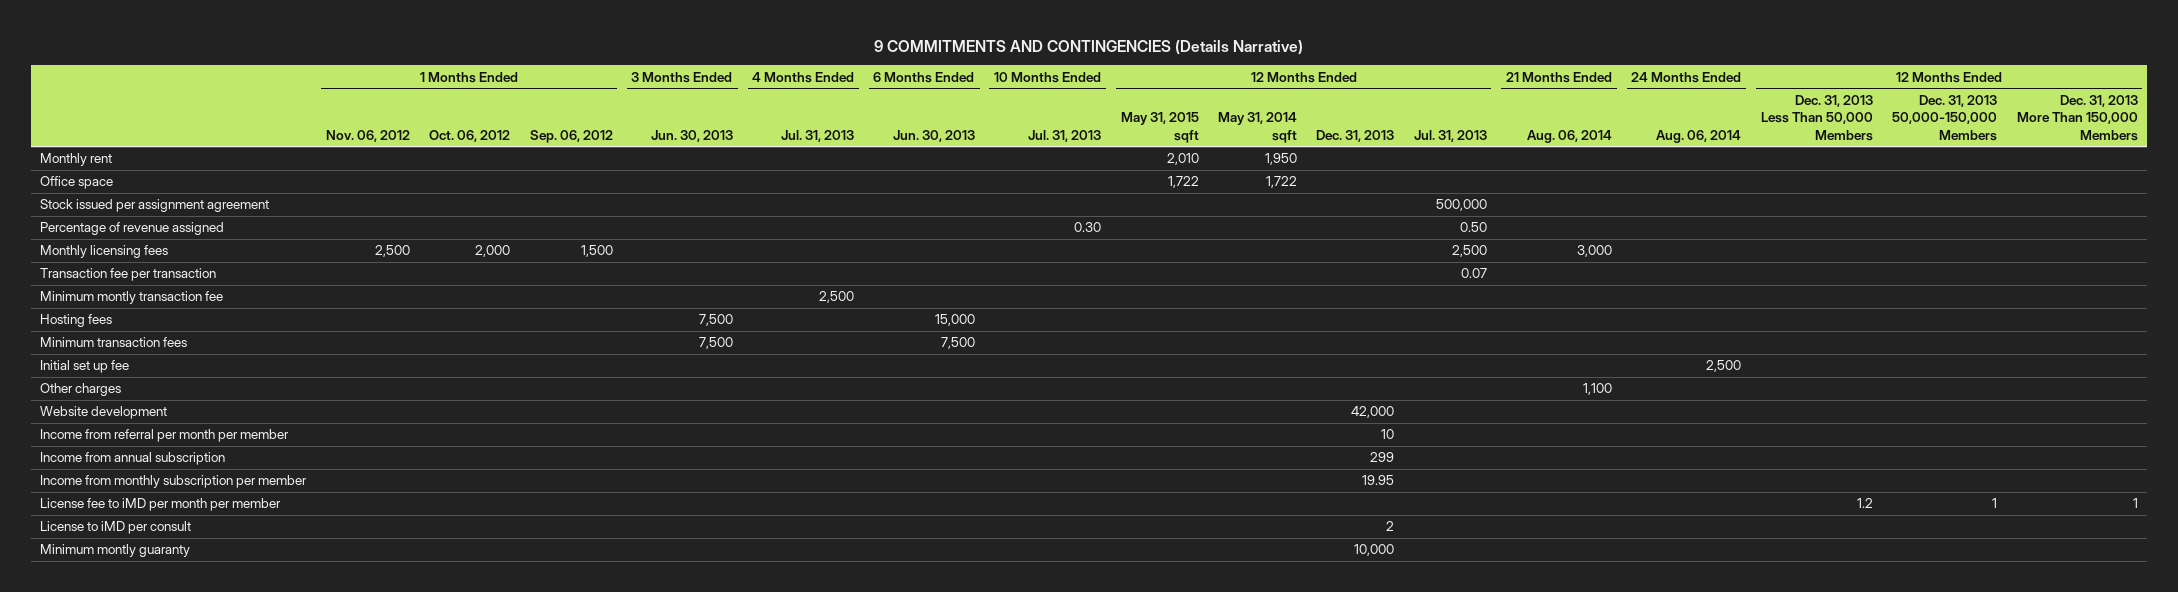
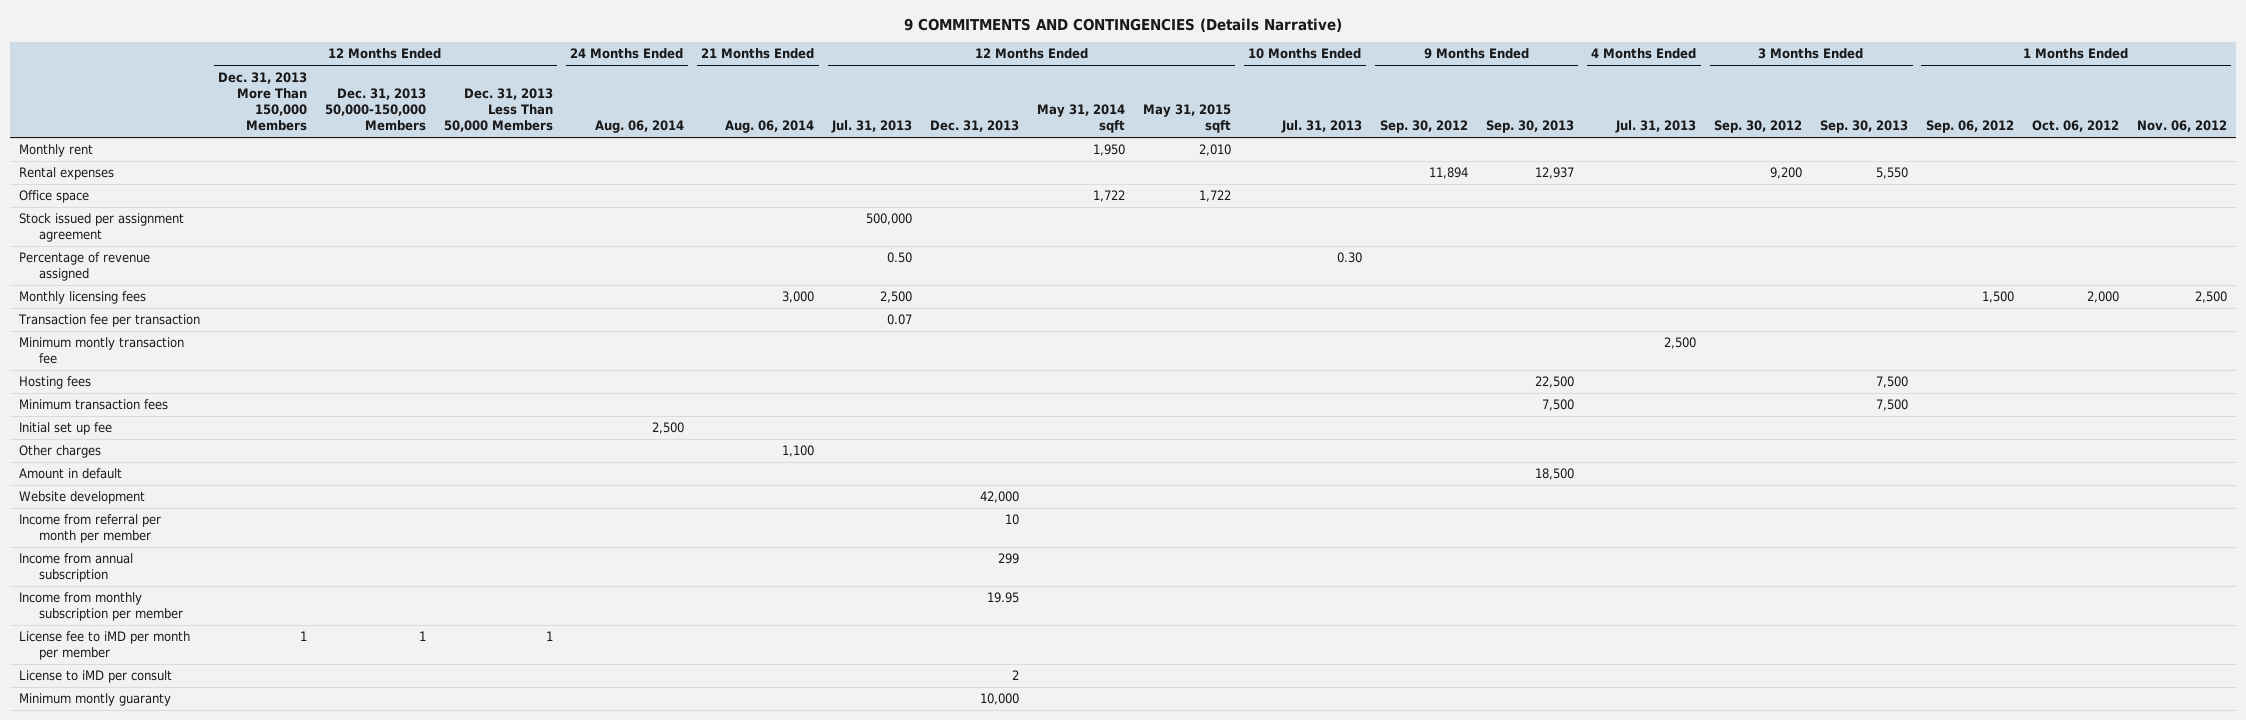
- | 1 Months Ended Nov. 06, 2012 | 1 Months Ended Oct. 06, 2012 | 1 Months Ended Sep. 06, 2012 | 3 Months Ended Jun. 30, 2013 | 4 Months Ended Jul. 31, 2013 | 6 Months Ended Jun. 30, 2013 | 10 Months Ended Jul. 31, 2013 | 12 Months Ended May 31, 2015 sqft | 12 Months Ended May 31, 2014 sqft | 12 Months Ended Dec. 31, 2013 | 12 Months Ended Jul. 31, 2013 | 21 Months Ended Aug. 06, 2014 | 24 Months Ended Aug. 06, 2014 | 12 Months Ended Dec. 31, 2013 Less Than 50,000 Members | 12 Months Ended Dec. 31, 2013 50,000-150,000 Members | 12 Months Ended Dec. 31, 2013 More Than 150,000 Members
+ | 12 Months Ended Dec. 31, 2013 More Than 150,000 Members | 12 Months Ended Dec. 31, 2013 50,000-150,000 Members | 12 Months Ended Dec. 31, 2013 Less Than 50,000 Members | 24 Months Ended Aug. 06, 2014 | 21 Months Ended Aug. 06, 2014 | 12 Months Ended Jul. 31, 2013 | 12 Months Ended Dec. 31, 2013 | 12 Months Ended May 31, 2014 sqft | 12 Months Ended May 31, 2015 sqft | 10 Months Ended Jul. 31, 2013 | 9 Months Ended Sep. 30, 2012 | 9 Months Ended Sep. 30, 2013 | 4 Months Ended Jul. 31, 2013 | 3 Months Ended Sep. 30, 2012 | 3 Months Ended Sep. 30, 2013 | 1 Months Ended Sep. 06, 2012 | 1 Months Ended Oct. 06, 2012 | 1 Months Ended Nov. 06, 2012
+ Rental expenses | | | | | | | | | | | 11,894 | 12,937 | | 9,200 | 5,550 | | |
+ Amount in default | | | | | | | | | | | | 18,500 | | | | | |
- License fee to iMD per month per member | | | | | | | | | | | | | | 1.2 | 1 | 1
+ License fee to iMD per month per member | 1 | 1 | 1 | | | | | | | | | | | | | | |

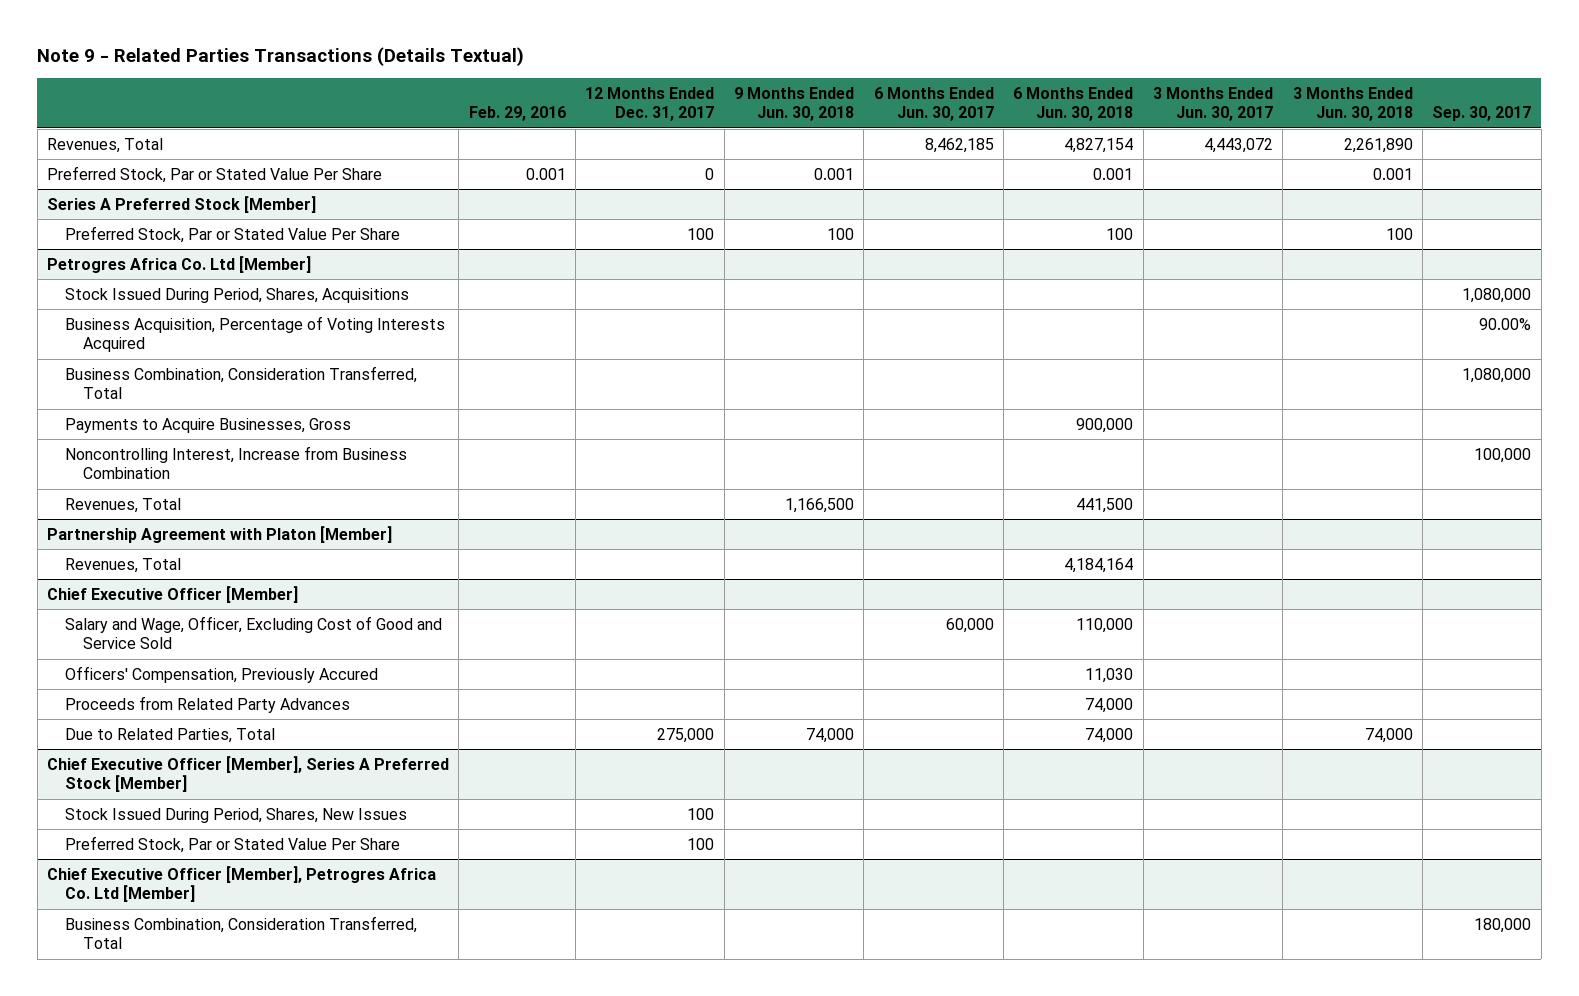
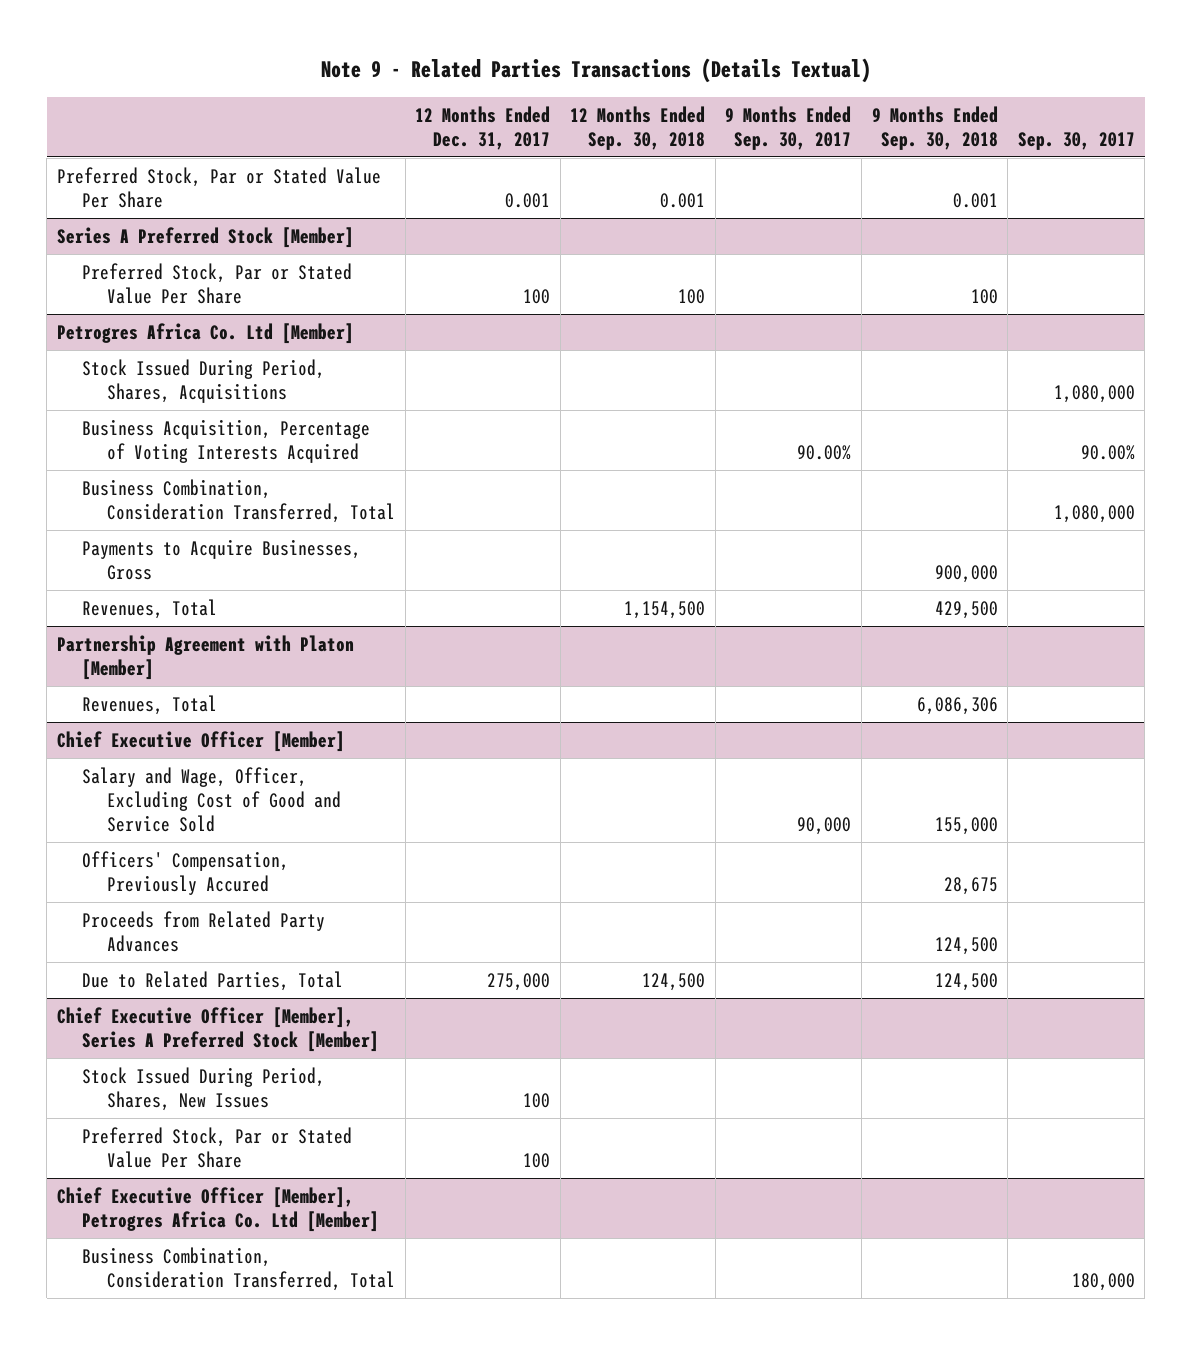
- | Feb. 29, 2016 | 12 Months Ended Dec. 31, 2017 | 9 Months Ended Jun. 30, 2018 | 6 Months Ended Jun. 30, 2017 | 6 Months Ended Jun. 30, 2018 | 3 Months Ended Jun. 30, 2017 | 3 Months Ended Jun. 30, 2018 | Sep. 30, 2017
+ | 12 Months Ended Dec. 31, 2017 | 12 Months Ended Sep. 30, 2018 | 9 Months Ended Sep. 30, 2017 | 9 Months Ended Sep. 30, 2018 | Sep. 30, 2017
- Revenues, Total | | | | 8,462,185 | 4,827,154 | 4,443,072 | 2,261,890 |
- Preferred Stock, Par or Stated Value Per Share | 0.001 | 0 | 0.001 | | 0.001 | | 0.001 |
+ Preferred Stock, Par or Stated Value Per Share | 0.001 | 0.001 | | 0.001 |
@ Petrogres Africa Co. Ltd [Member]
- Noncontrolling Interest, Increase from Business Combination | | | | | | | | 100,000

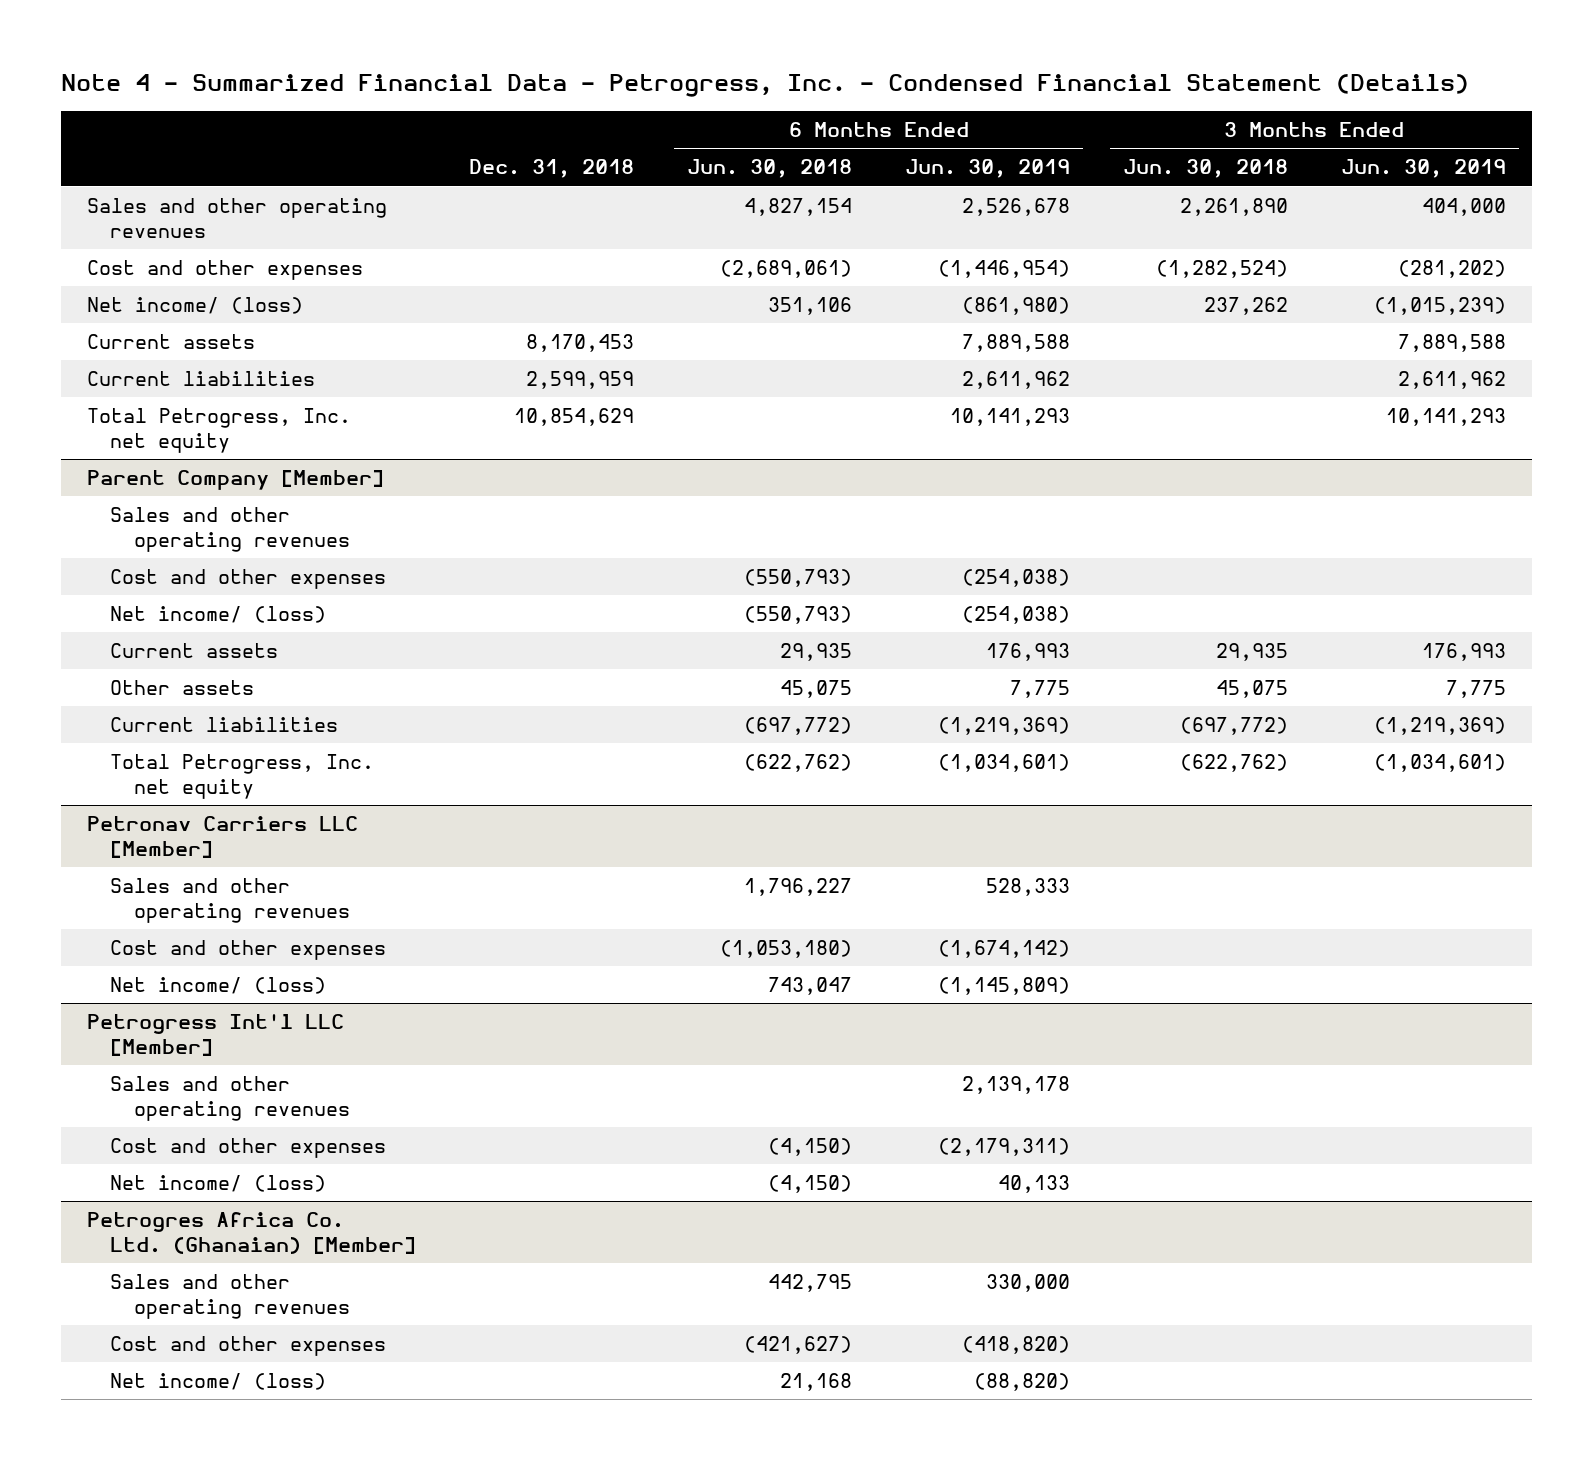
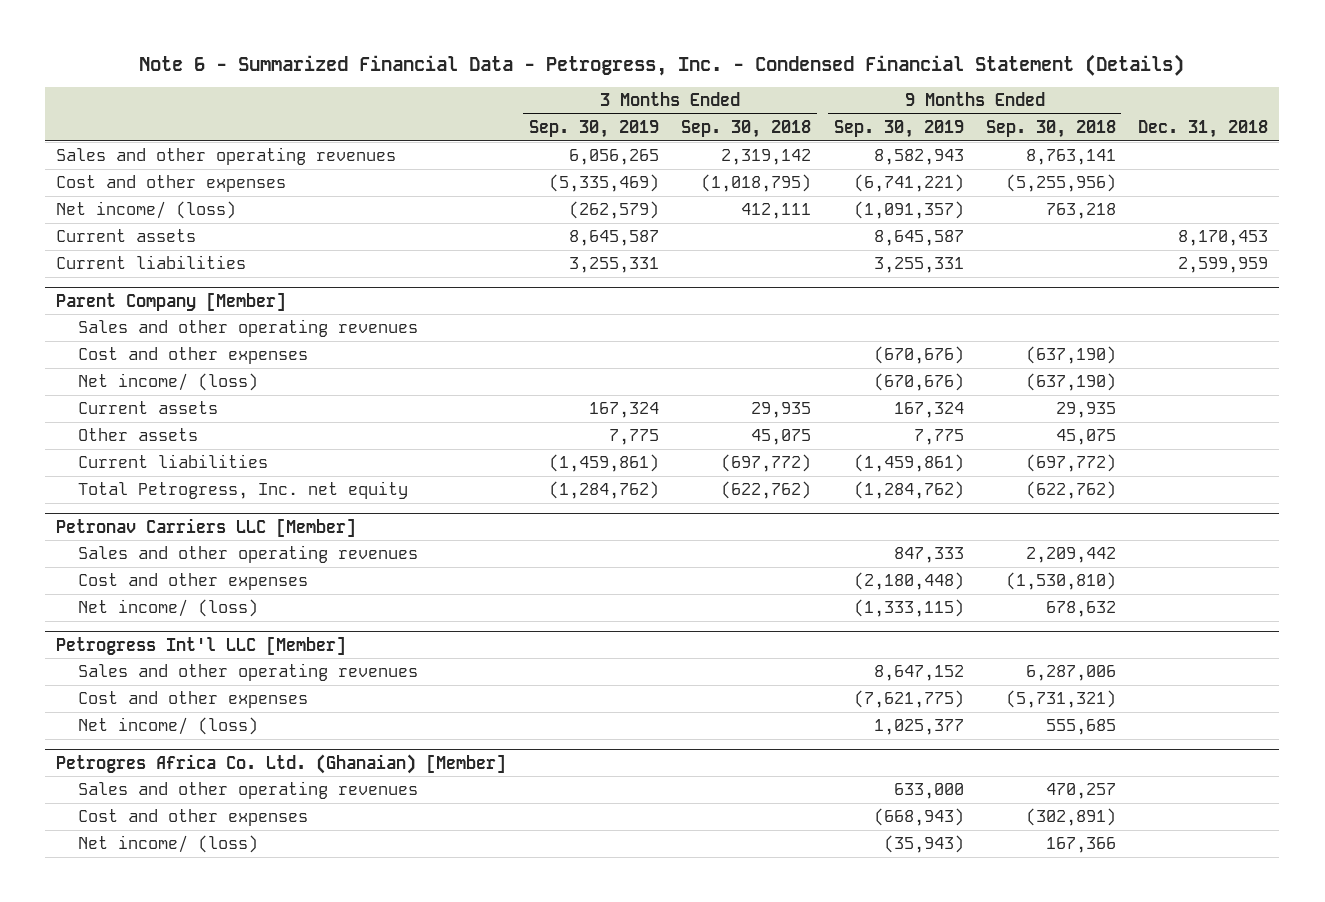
- Note 4 - Summarized Financial Data - Petrogress, Inc. - Condensed Financial Statement (Details)
+ Note 6 - Summarized Financial Data - Petrogress, Inc. - Condensed Financial Statement (Details)
- | Dec. 31, 2018 | 6 Months Ended Jun. 30, 2018 | 6 Months Ended Jun. 30, 2019 | 3 Months Ended Jun. 30, 2018 | 3 Months Ended Jun. 30, 2019
+ | 3 Months Ended Sep. 30, 2019 | 3 Months Ended Sep. 30, 2018 | 9 Months Ended Sep. 30, 2019 | 9 Months Ended Sep. 30, 2018 | Dec. 31, 2018
- Total Petrogress, Inc. net equity | 10,854,629 | | 10,141,293 | | 10,141,293

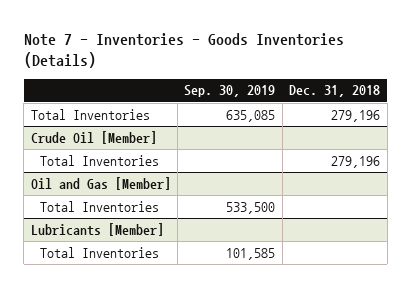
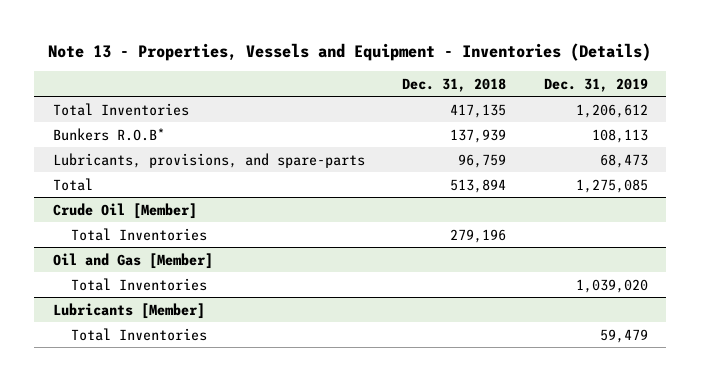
- Note 7 - Inventories - Goods Inventories (Details)
+ Note 13 - Properties, Vessels and Equipment - Inventories (Details)
- | Sep. 30, 2019 | Dec. 31, 2018
+ | Dec. 31, 2018 | Dec. 31, 2019
- Total Inventories | 635,085 | 279,196
+ Total Inventories | 417,135 | 1,206,612
+ Bunkers R.O.B* | 137,939 | 108,113
+ Lubricants, provisions, and spare-parts | 96,759 | 68,473
+ Total | 513,894 | 1,275,085

